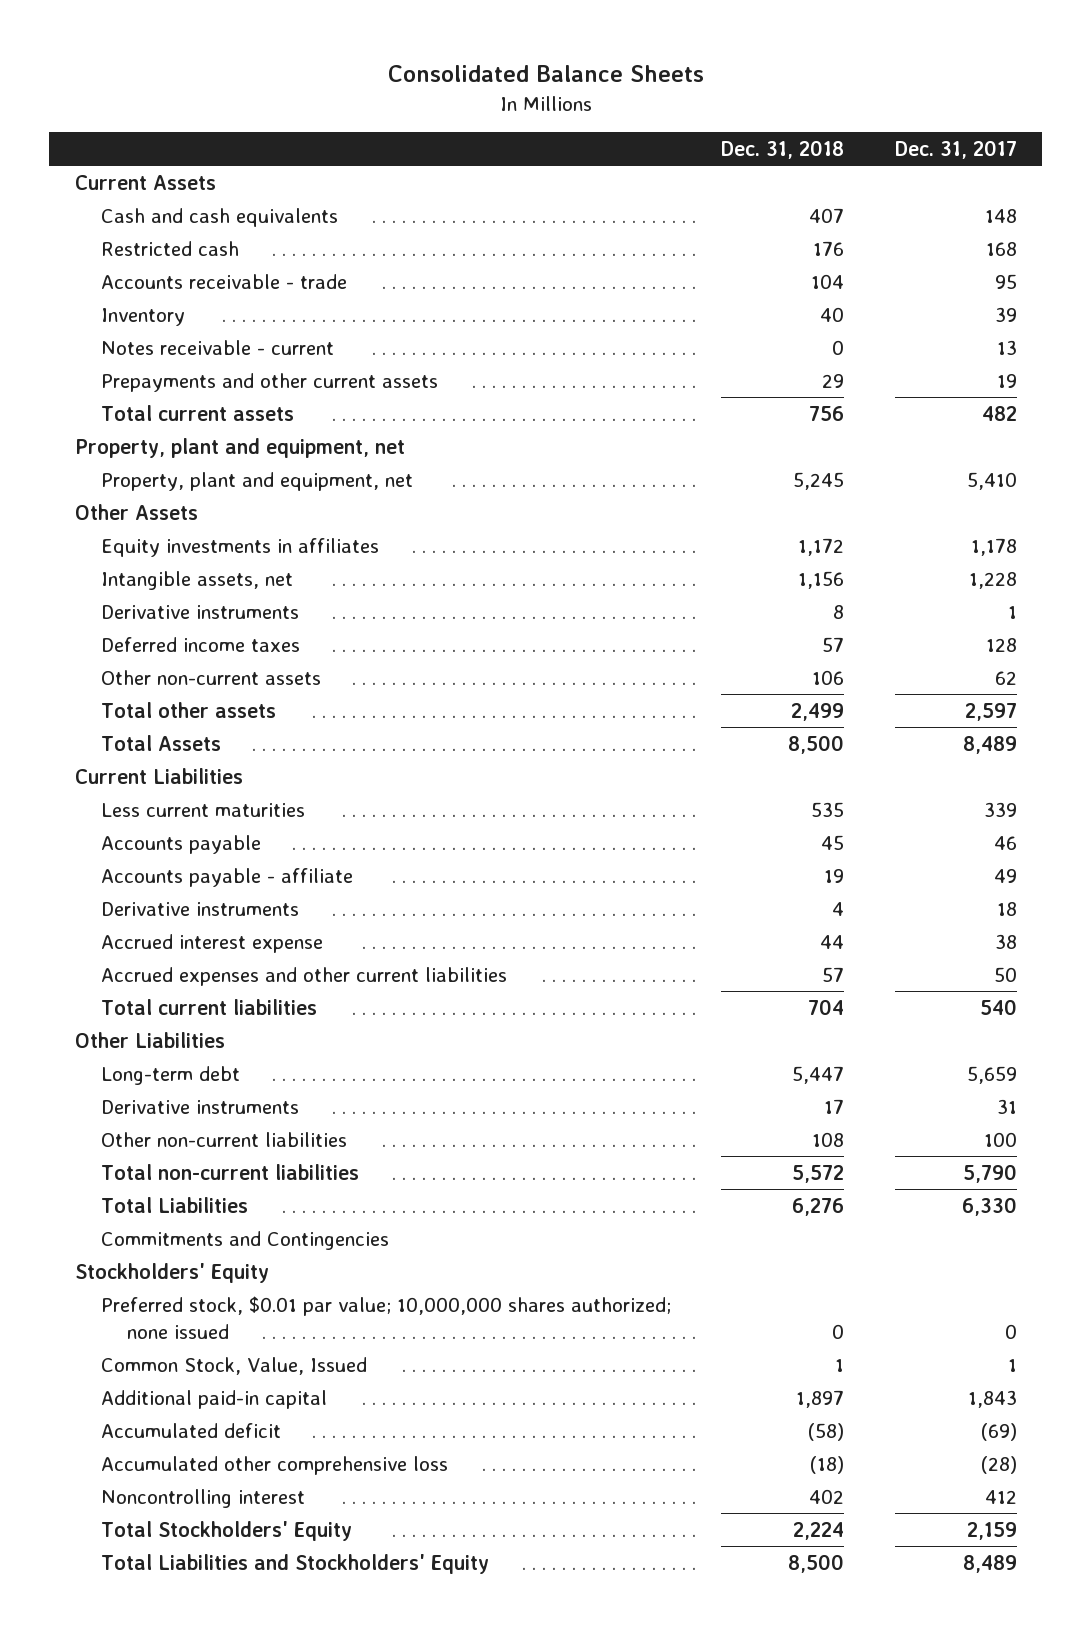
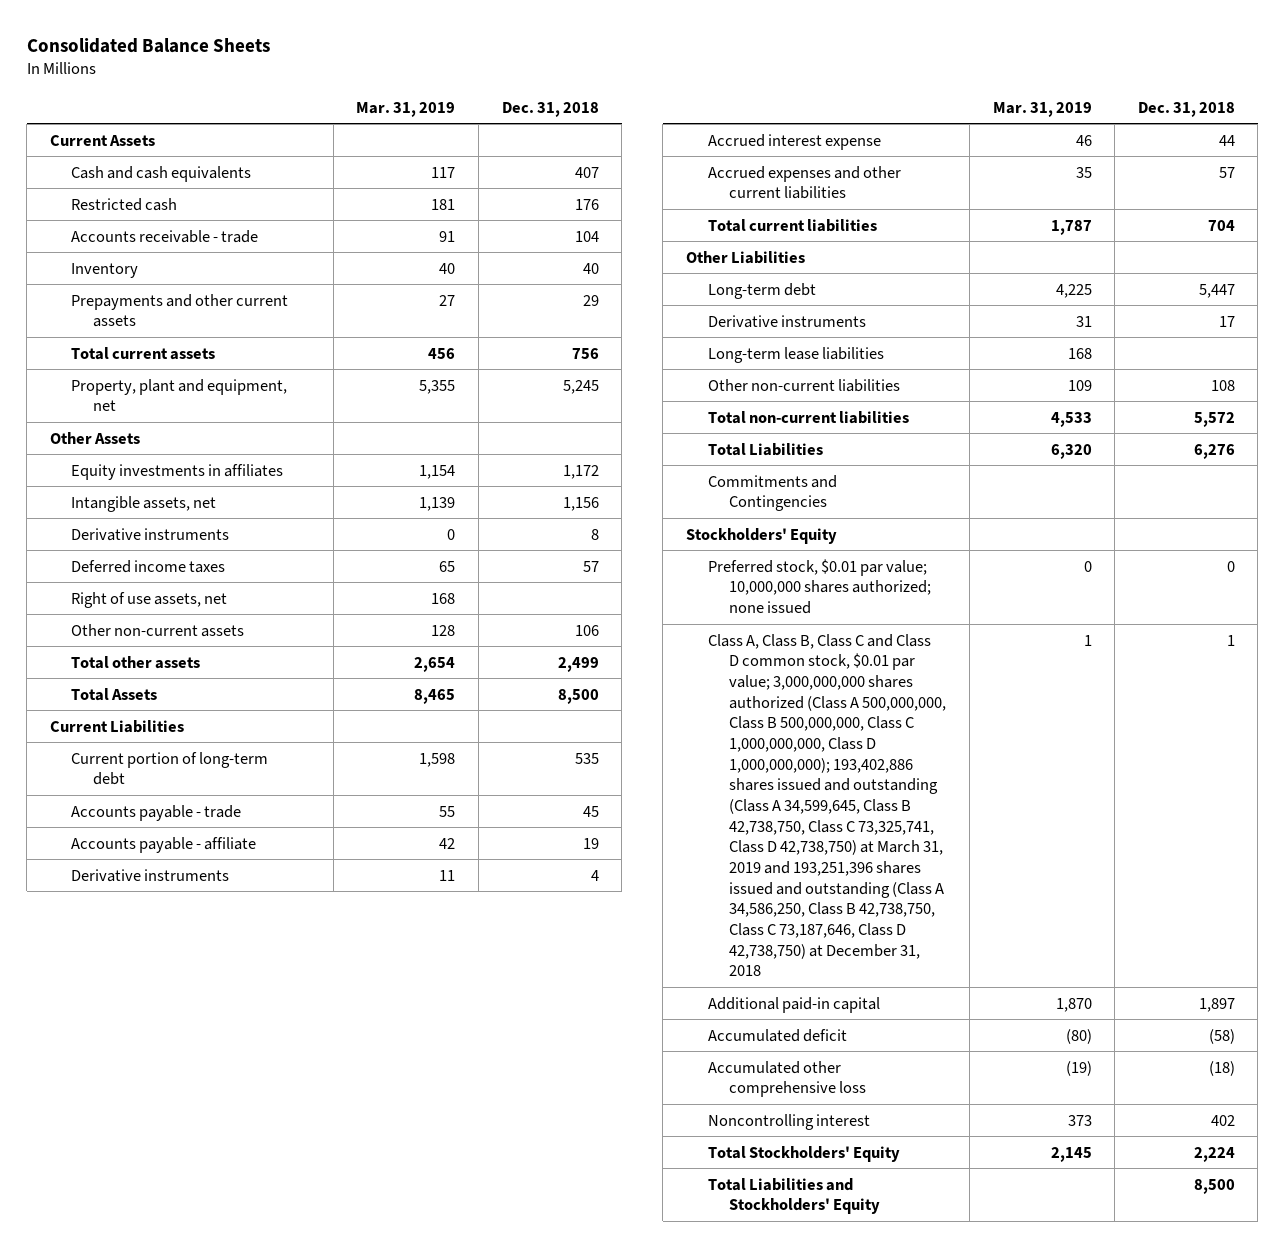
- | Dec. 31, 2018 | Dec. 31, 2017
+ | Mar. 31, 2019 | Dec. 31, 2018
- Notes receivable - current | 0 | 13
- Property, plant and equipment, net
+ Right of use assets, net | 168 |
- Less current maturities | 535 | 339
- Accounts payable | 45 | 46
+ Current portion of long-term debt | 1,598 | 535
+ Accounts payable - trade | 55 | 45
+ Long-term lease liabilities | 168 |
- Common Stock, Value, Issued | 1 | 1
+ Class A, Class B, Class C and Class D common stock, $0.01 par value; 3,000,000,000 shares authorized (Class A 500,000,000, Class B 500,000,000, Class C 1,000,000,000, Class D 1,000,000,000); 193,402,886 shares issued and outstanding (Class A 34,599,645, Class B 42,738,750, Class C 73,325,741, Class D 42,738,750) at March 31, 2019 and 193,251,396 shares issued and outstanding (Class A 34,586,250, Class B 42,738,750, Class C 73,187,646, Class D 42,738,750) at December 31, 2018 | 1 | 1

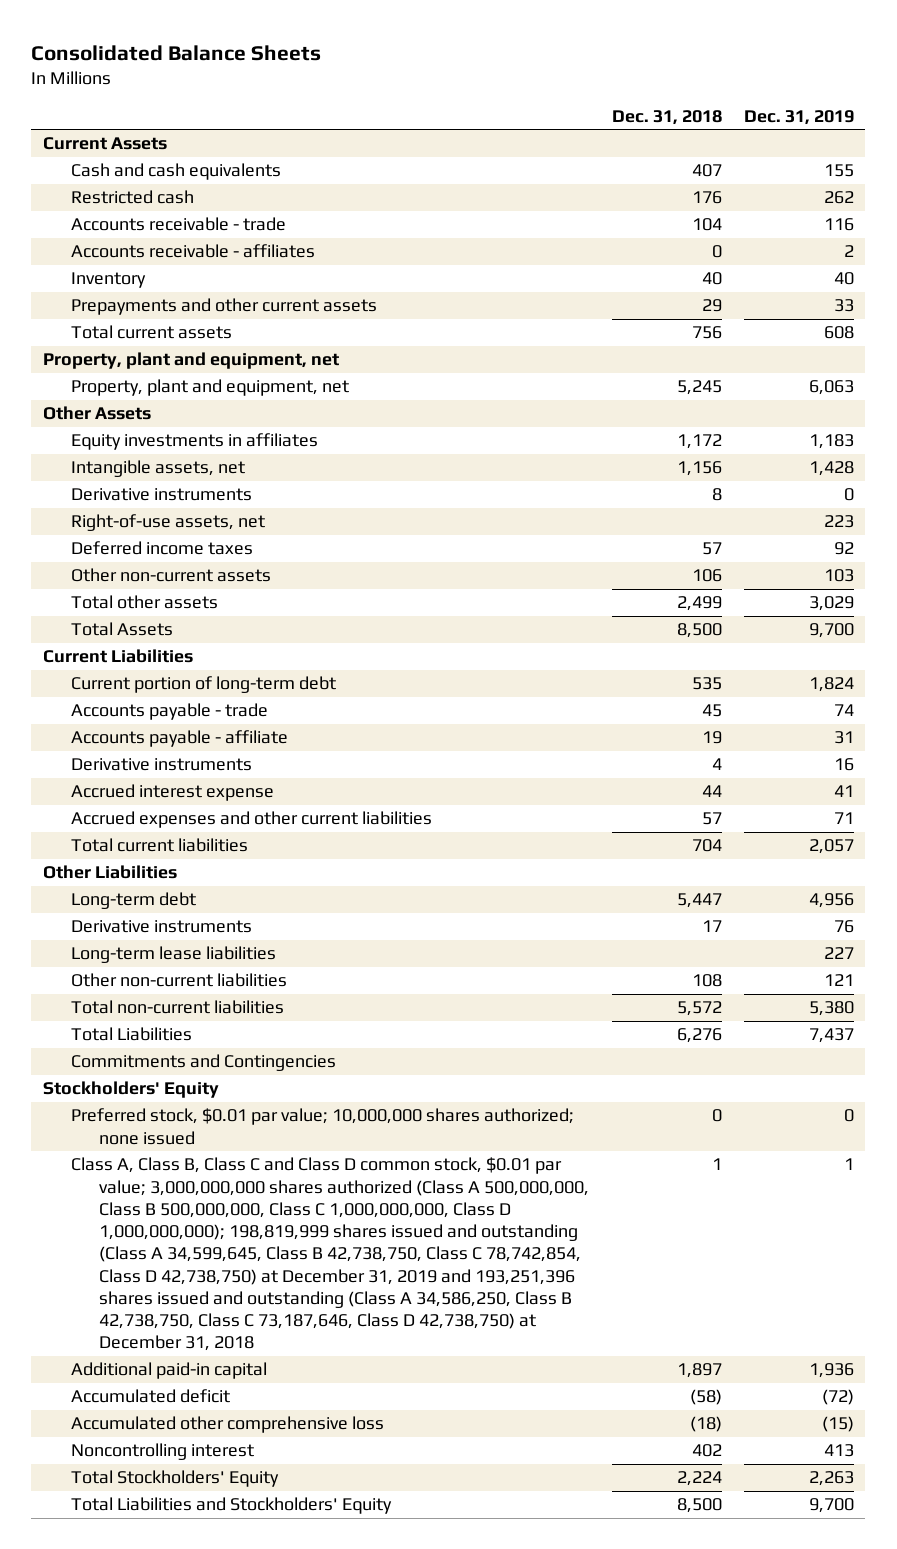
- | Mar. 31, 2019 | Dec. 31, 2018
+ | Dec. 31, 2018 | Dec. 31, 2019
+ Accounts receivable - affiliates | 0 | 2
+ Property, plant and equipment, net
+ Right-of-use assets, net | | 223
- Right of use assets, net | 168 |
- Class A, Class B, Class C and Class D common stock, $0.01 par value; 3,000,000,000 shares authorized (Class A 500,000,000, Class B 500,000,000, Class C 1,000,000,000, Class D 1,000,000,000); 193,402,886 shares issued and outstanding (Class A 34,599,645, Class B 42,738,750, Class C 73,325,741, Class D 42,738,750) at March 31, 2019 and 193,251,396 shares issued and outstanding (Class A 34,586,250, Class B 42,738,750, Class C 73,187,646, Class D 42,738,750) at December 31, 2018 | 1 | 1
+ Class A, Class B, Class C and Class D common stock, $0.01 par value; 3,000,000,000 shares authorized (Class A 500,000,000, Class B 500,000,000, Class C 1,000,000,000, Class D 1,000,000,000); 198,819,999 shares issued and outstanding (Class A 34,599,645, Class B 42,738,750, Class C 78,742,854, Class D 42,738,750) at December 31, 2019 and 193,251,396 shares issued and outstanding (Class A 34,586,250, Class B 42,738,750, Class C 73,187,646, Class D 42,738,750) at December 31, 2018 | 1 | 1

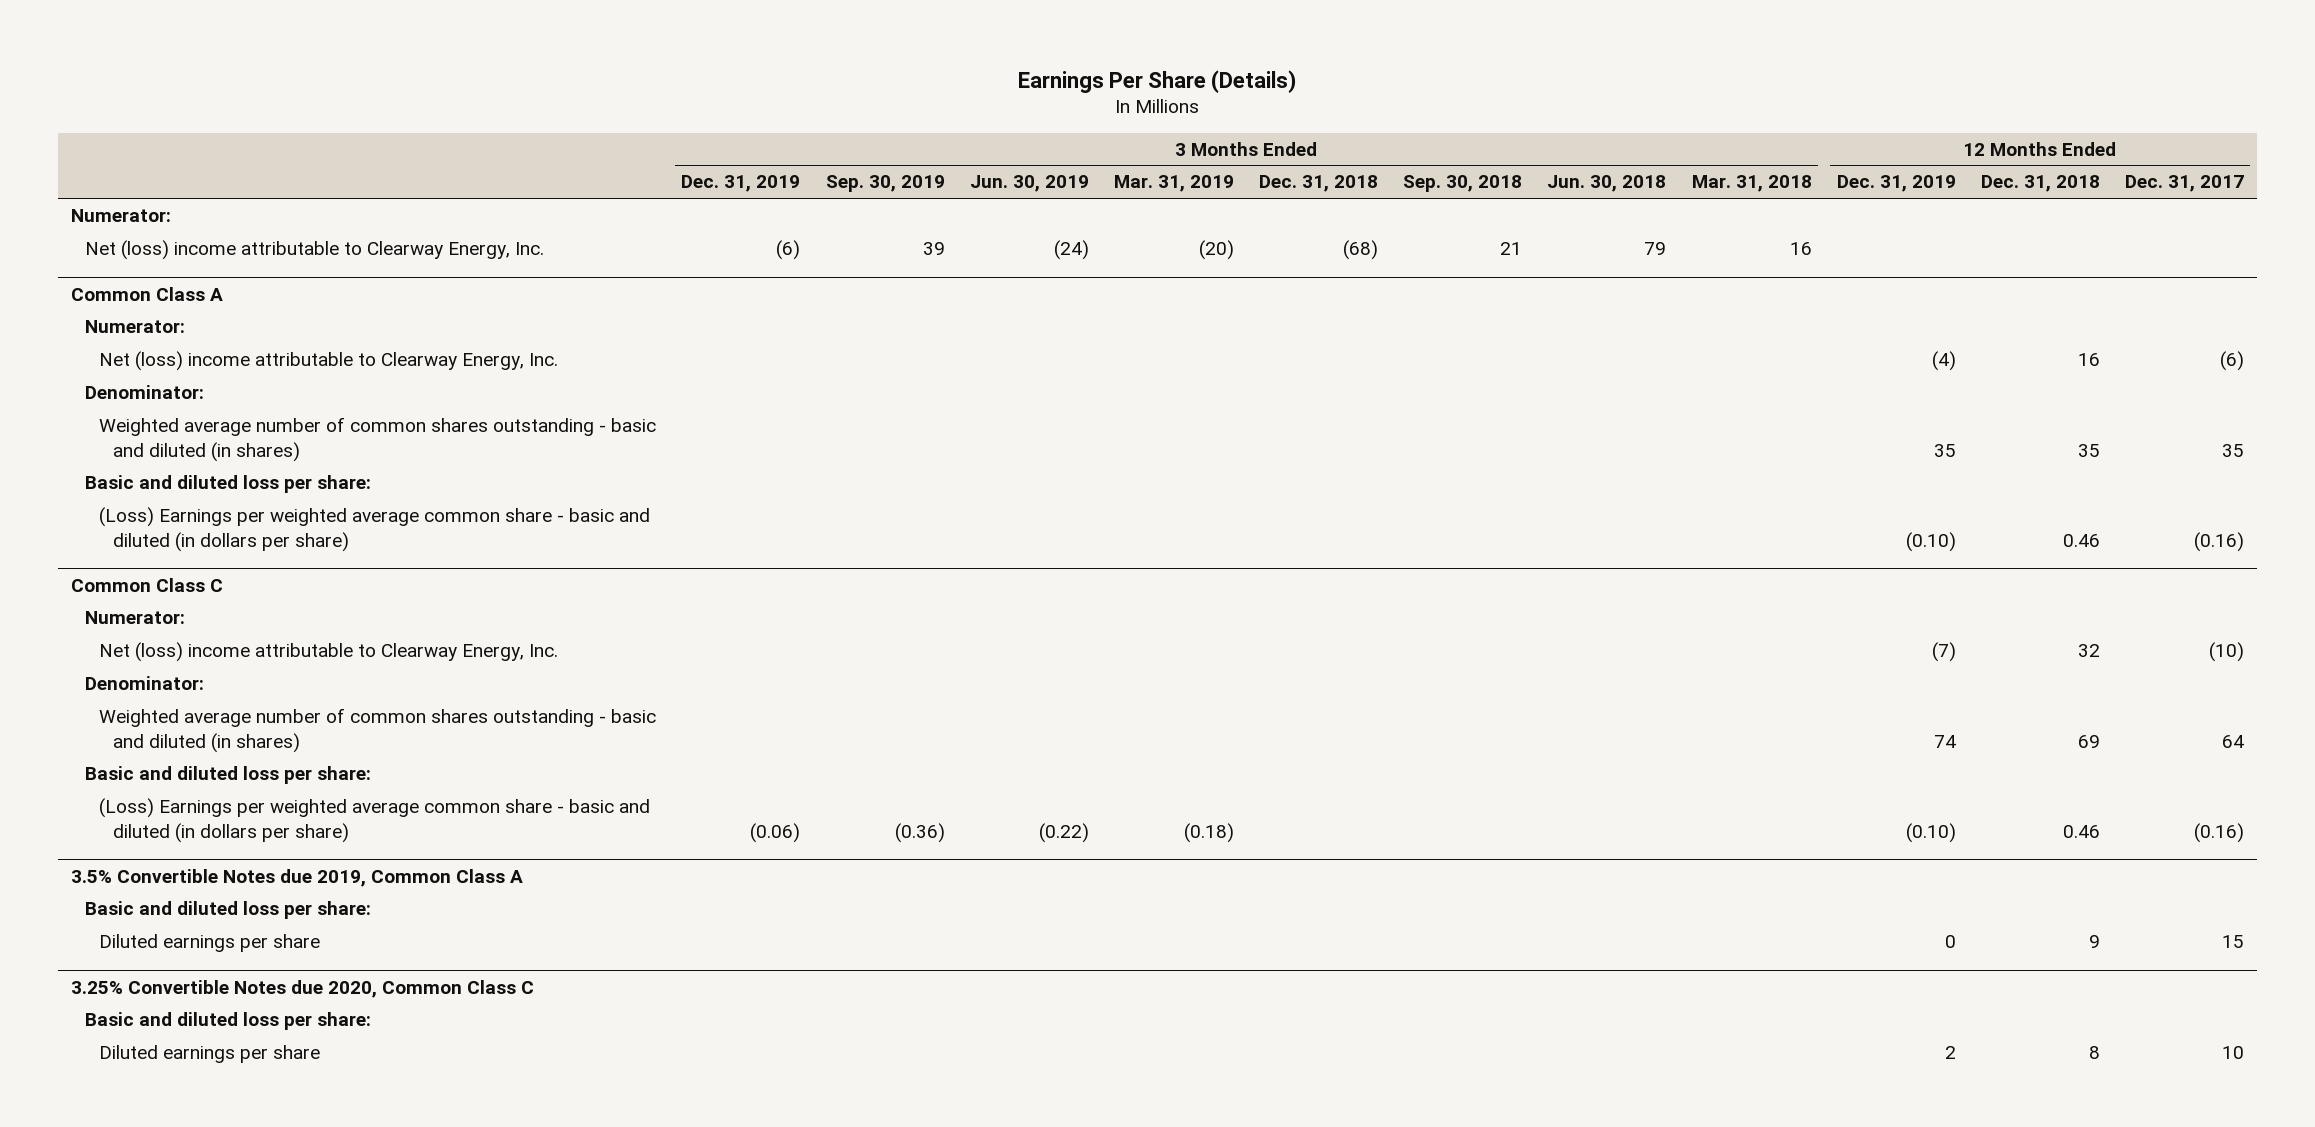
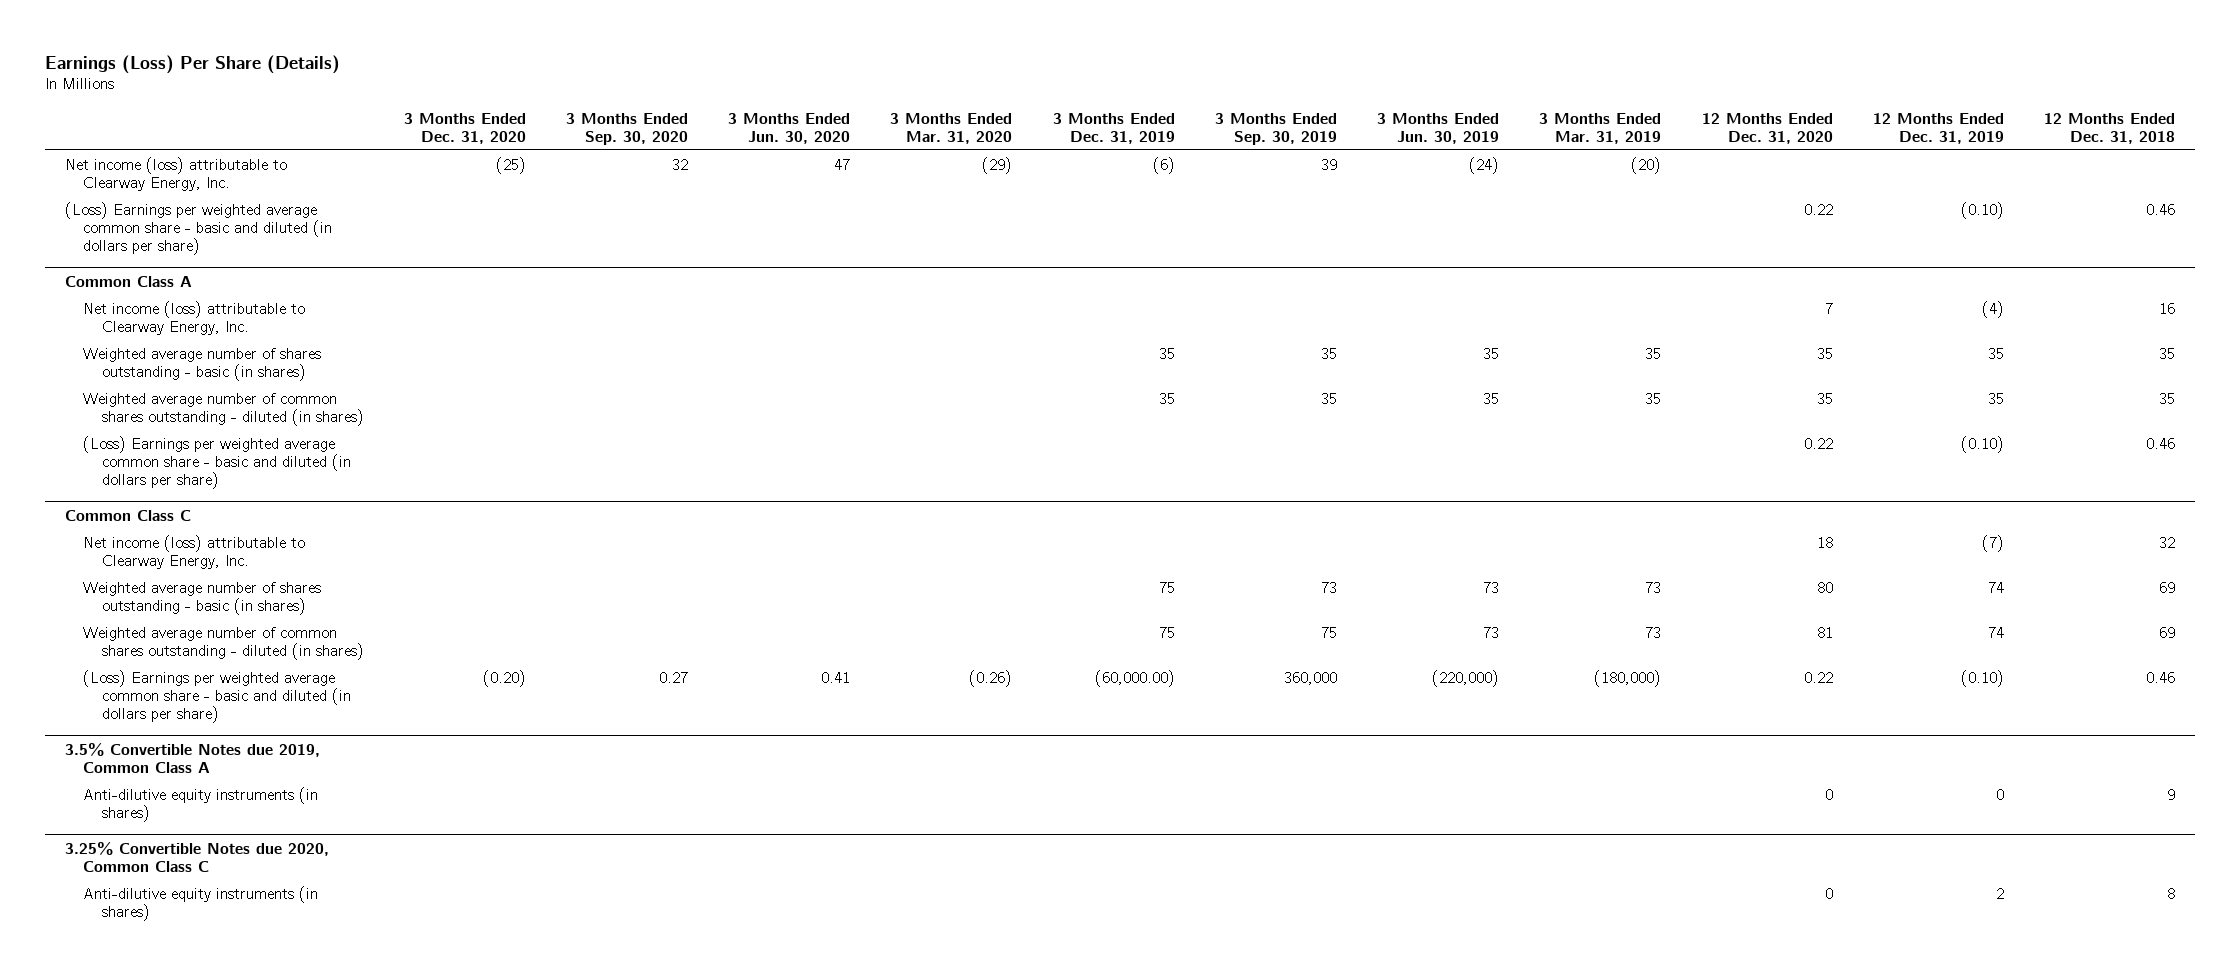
- Earnings Per Share (Details)
+ Earnings (Loss) Per Share (Details)
- | 3 Months Ended Dec. 31, 2019 | 3 Months Ended Sep. 30, 2019 | 3 Months Ended Jun. 30, 2019 | 3 Months Ended Mar. 31, 2019 | 3 Months Ended Dec. 31, 2018 | 3 Months Ended Sep. 30, 2018 | 3 Months Ended Jun. 30, 2018 | 3 Months Ended Mar. 31, 2018 | 12 Months Ended Dec. 31, 2019 | 12 Months Ended Dec. 31, 2018 | 12 Months Ended Dec. 31, 2017
+ | 3 Months Ended Dec. 31, 2020 | 3 Months Ended Sep. 30, 2020 | 3 Months Ended Jun. 30, 2020 | 3 Months Ended Mar. 31, 2020 | 3 Months Ended Dec. 31, 2019 | 3 Months Ended Sep. 30, 2019 | 3 Months Ended Jun. 30, 2019 | 3 Months Ended Mar. 31, 2019 | 12 Months Ended Dec. 31, 2020 | 12 Months Ended Dec. 31, 2019 | 12 Months Ended Dec. 31, 2018
- Numerator:
- Net (loss) income attributable to Clearway Energy, Inc. | (6) | 39 | (24) | (20) | (68) | 21 | 79 | 16 | | |
+ Net income (loss) attributable to Clearway Energy, Inc. | (25) | 32 | 47 | (29) | (6) | 39 | (24) | (20) | | |
+ (Loss) Earnings per weighted average common share - basic and diluted (in dollars per share) | | | | | | | | | 0.22 | (0.10) | 0.46
@ Common Class A
- Numerator:
- Net (loss) income attributable to Clearway Energy, Inc. | | | | | | | | | (4) | 16 | (6)
- Denominator:
- Weighted average number of common shares outstanding - basic and diluted (in shares) | | | | | | | | | 35 | 35 | 35
- Basic and diluted loss per share:
+ Net income (loss) attributable to Clearway Energy, Inc. | | | | | | | | | 7 | (4) | 16
+ Weighted average number of shares outstanding - basic (in shares) | | | | | 35 | 35 | 35 | 35 | 35 | 35 | 35
+ Weighted average number of common shares outstanding - diluted (in shares) | | | | | 35 | 35 | 35 | 35 | 35 | 35 | 35
@ Common Class C
- Numerator:
- Net (loss) income attributable to Clearway Energy, Inc. | | | | | | | | | (7) | 32 | (10)
- Denominator:
- Weighted average number of common shares outstanding - basic and diluted (in shares) | | | | | | | | | 74 | 69 | 64
- Basic and diluted loss per share:
- (Loss) Earnings per weighted average common share - basic and diluted (in dollars per share) | (0.06) | (0.36) | (0.22) | (0.18) | | | | | (0.10) | 0.46 | (0.16)
+ Net income (loss) attributable to Clearway Energy, Inc. | | | | | | | | | 18 | (7) | 32
+ Weighted average number of shares outstanding - basic (in shares) | | | | | 75 | 73 | 73 | 73 | 80 | 74 | 69
+ Weighted average number of common shares outstanding - diluted (in shares) | | | | | 75 | 75 | 73 | 73 | 81 | 74 | 69
+ (Loss) Earnings per weighted average common share - basic and diluted (in dollars per share) | (0.20) | 0.27 | 0.41 | (0.26) | (60,000.00) | 360,000 | (220,000) | (180,000) | 0.22 | (0.10) | 0.46
@ 3.5% Convertible Notes due 2019, Common Class A
- Basic and diluted loss per share:
- Diluted earnings per share | | | | | | | | | 0 | 9 | 15
+ Anti-dilutive equity instruments (in shares) | | | | | | | | | 0 | 0 | 9
@ 3.25% Convertible Notes due 2020, Common Class C
- Basic and diluted loss per share:
- Diluted earnings per share | | | | | | | | | 2 | 8 | 10
+ Anti-dilutive equity instruments (in shares) | | | | | | | | | 0 | 2 | 8

